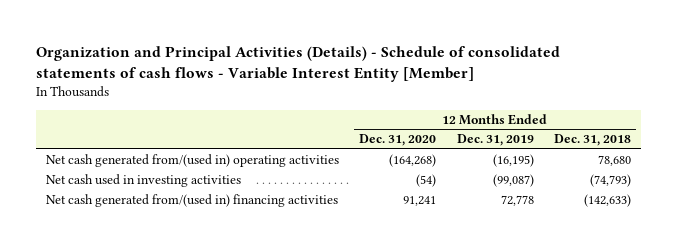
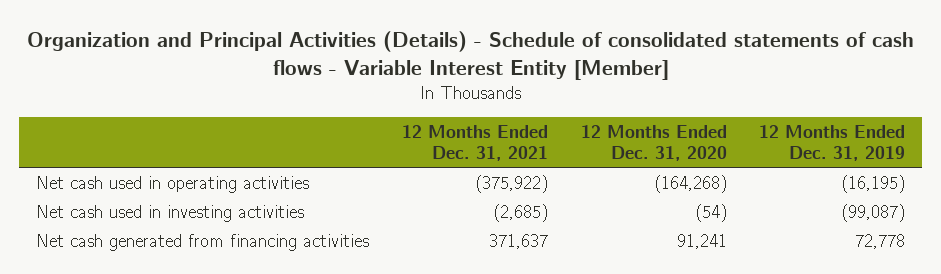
- | 12 Months Ended Dec. 31, 2020 | 12 Months Ended Dec. 31, 2019 | 12 Months Ended Dec. 31, 2018
+ | 12 Months Ended Dec. 31, 2021 | 12 Months Ended Dec. 31, 2020 | 12 Months Ended Dec. 31, 2019
- Net cash generated from/(used in) operating activities | (164,268) | (16,195) | 78,680
+ Net cash used in operating activities | (375,922) | (164,268) | (16,195)
- Net cash generated from/(used in) financing activities | 91,241 | 72,778 | (142,633)
+ Net cash generated from financing activities | 371,637 | 91,241 | 72,778

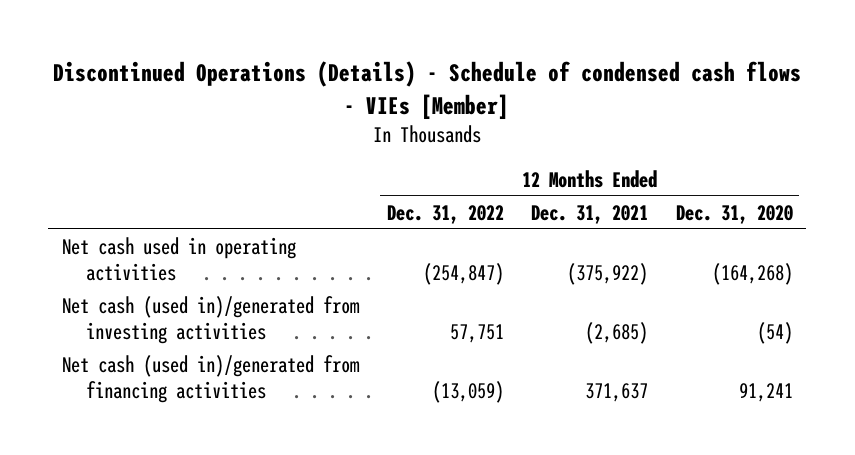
- Organization and Principal Activities (Details) - Schedule of consolidated statements of cash flows - Variable Interest Entity [Member]
+ Discontinued Operations (Details) - Schedule of condensed cash flows - VIEs [Member]
- | 12 Months Ended Dec. 31, 2021 | 12 Months Ended Dec. 31, 2020 | 12 Months Ended Dec. 31, 2019
+ | 12 Months Ended Dec. 31, 2022 | 12 Months Ended Dec. 31, 2021 | 12 Months Ended Dec. 31, 2020
- Net cash used in investing activities | (2,685) | (54) | (99,087)
- Net cash generated from financing activities | 371,637 | 91,241 | 72,778
+ Net cash (used in)/generated from investing activities | 57,751 | (2,685) | (54)
+ Net cash (used in)/generated from financing activities | (13,059) | 371,637 | 91,241

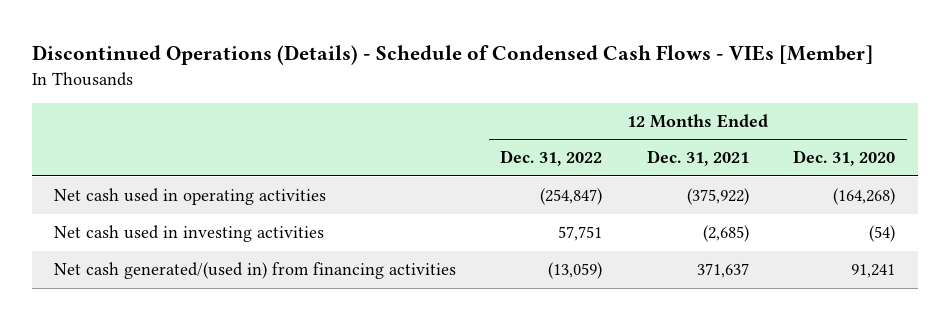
- Discontinued Operations (Details) - Schedule of condensed cash flows - VIEs [Member]
+ Discontinued Operations (Details) - Schedule of Condensed Cash Flows - VIEs [Member]
- Net cash (used in)/generated from investing activities | 57,751 | (2,685) | (54)
- Net cash (used in)/generated from financing activities | (13,059) | 371,637 | 91,241
+ Net cash used in investing activities | 57,751 | (2,685) | (54)
+ Net cash generated/(used in) from financing activities | (13,059) | 371,637 | 91,241

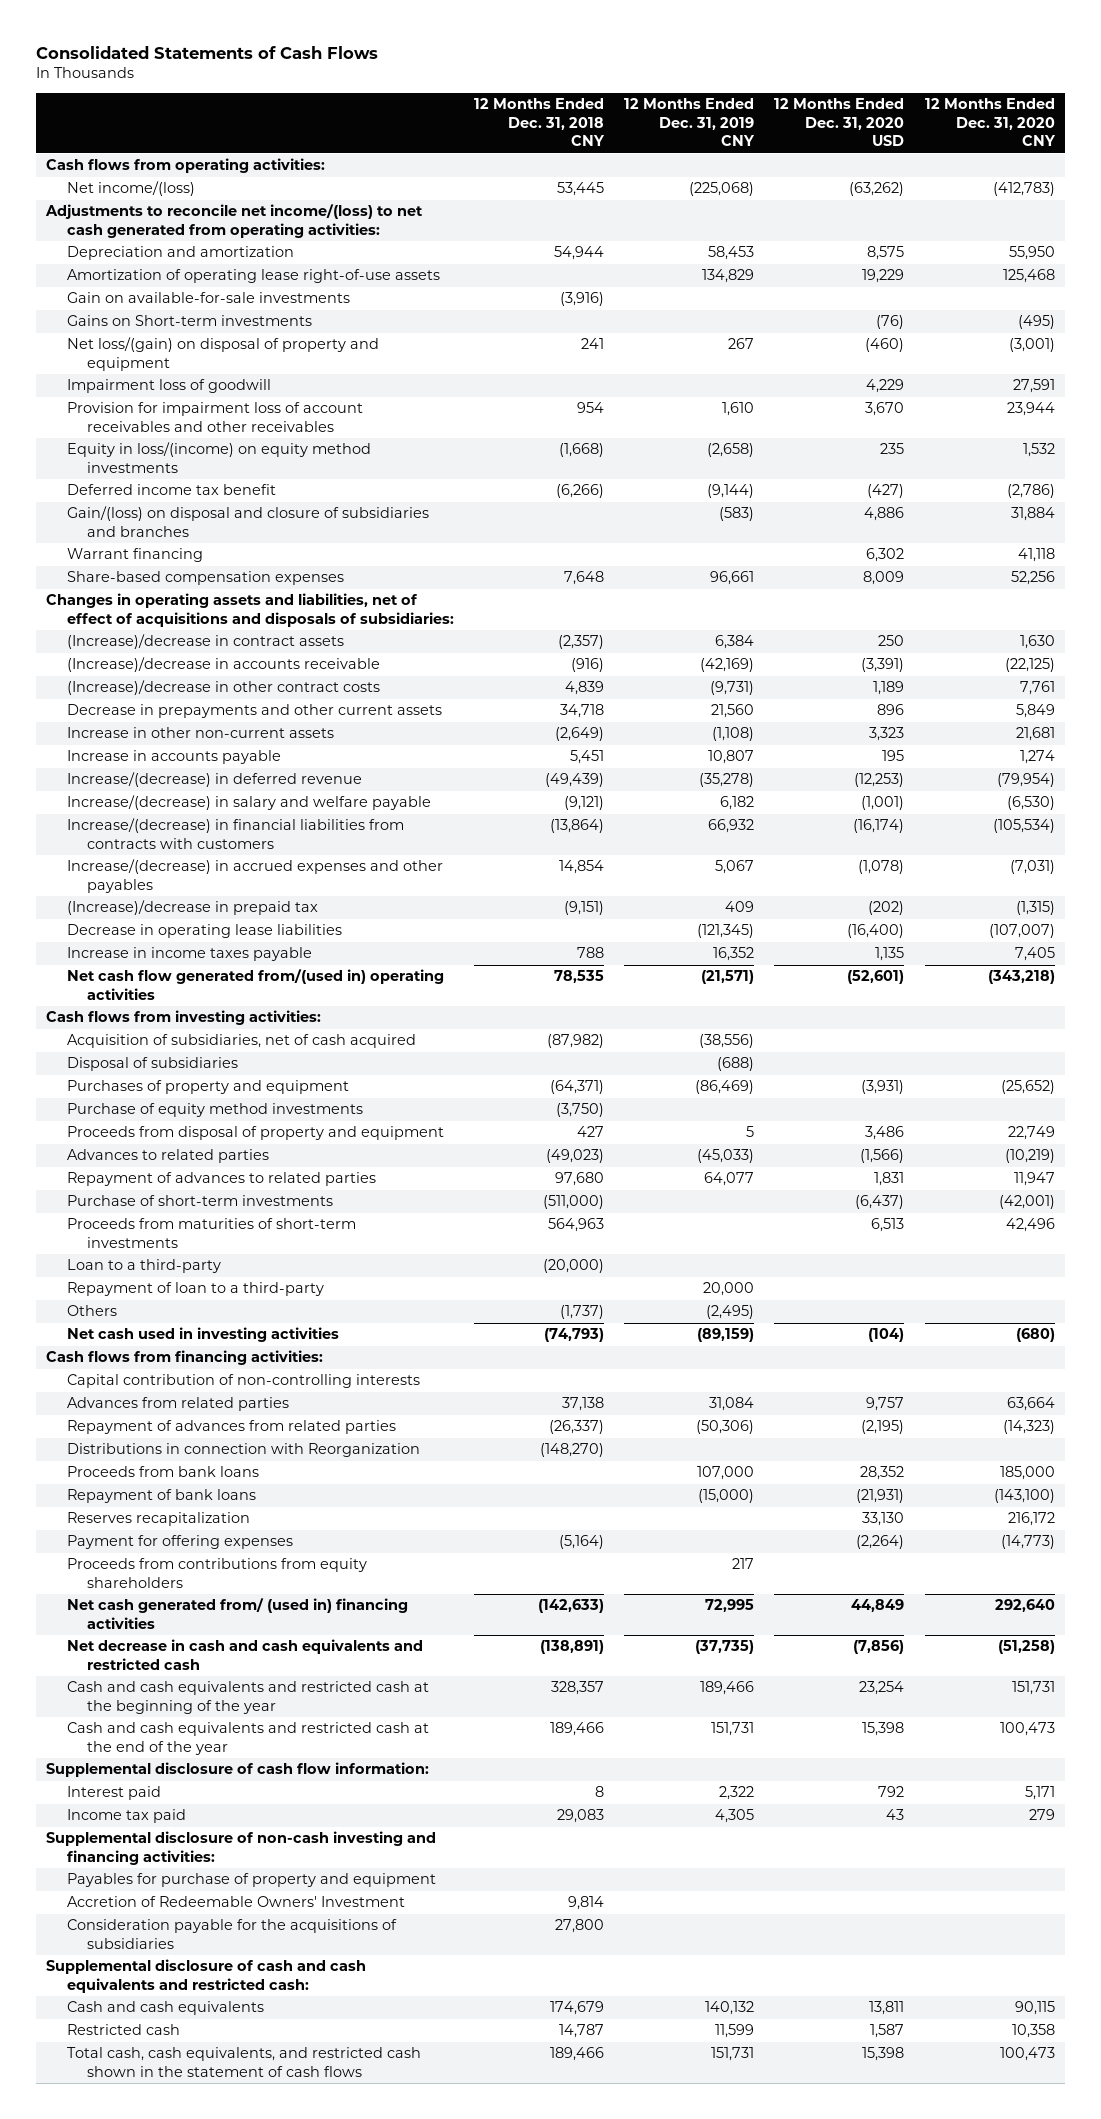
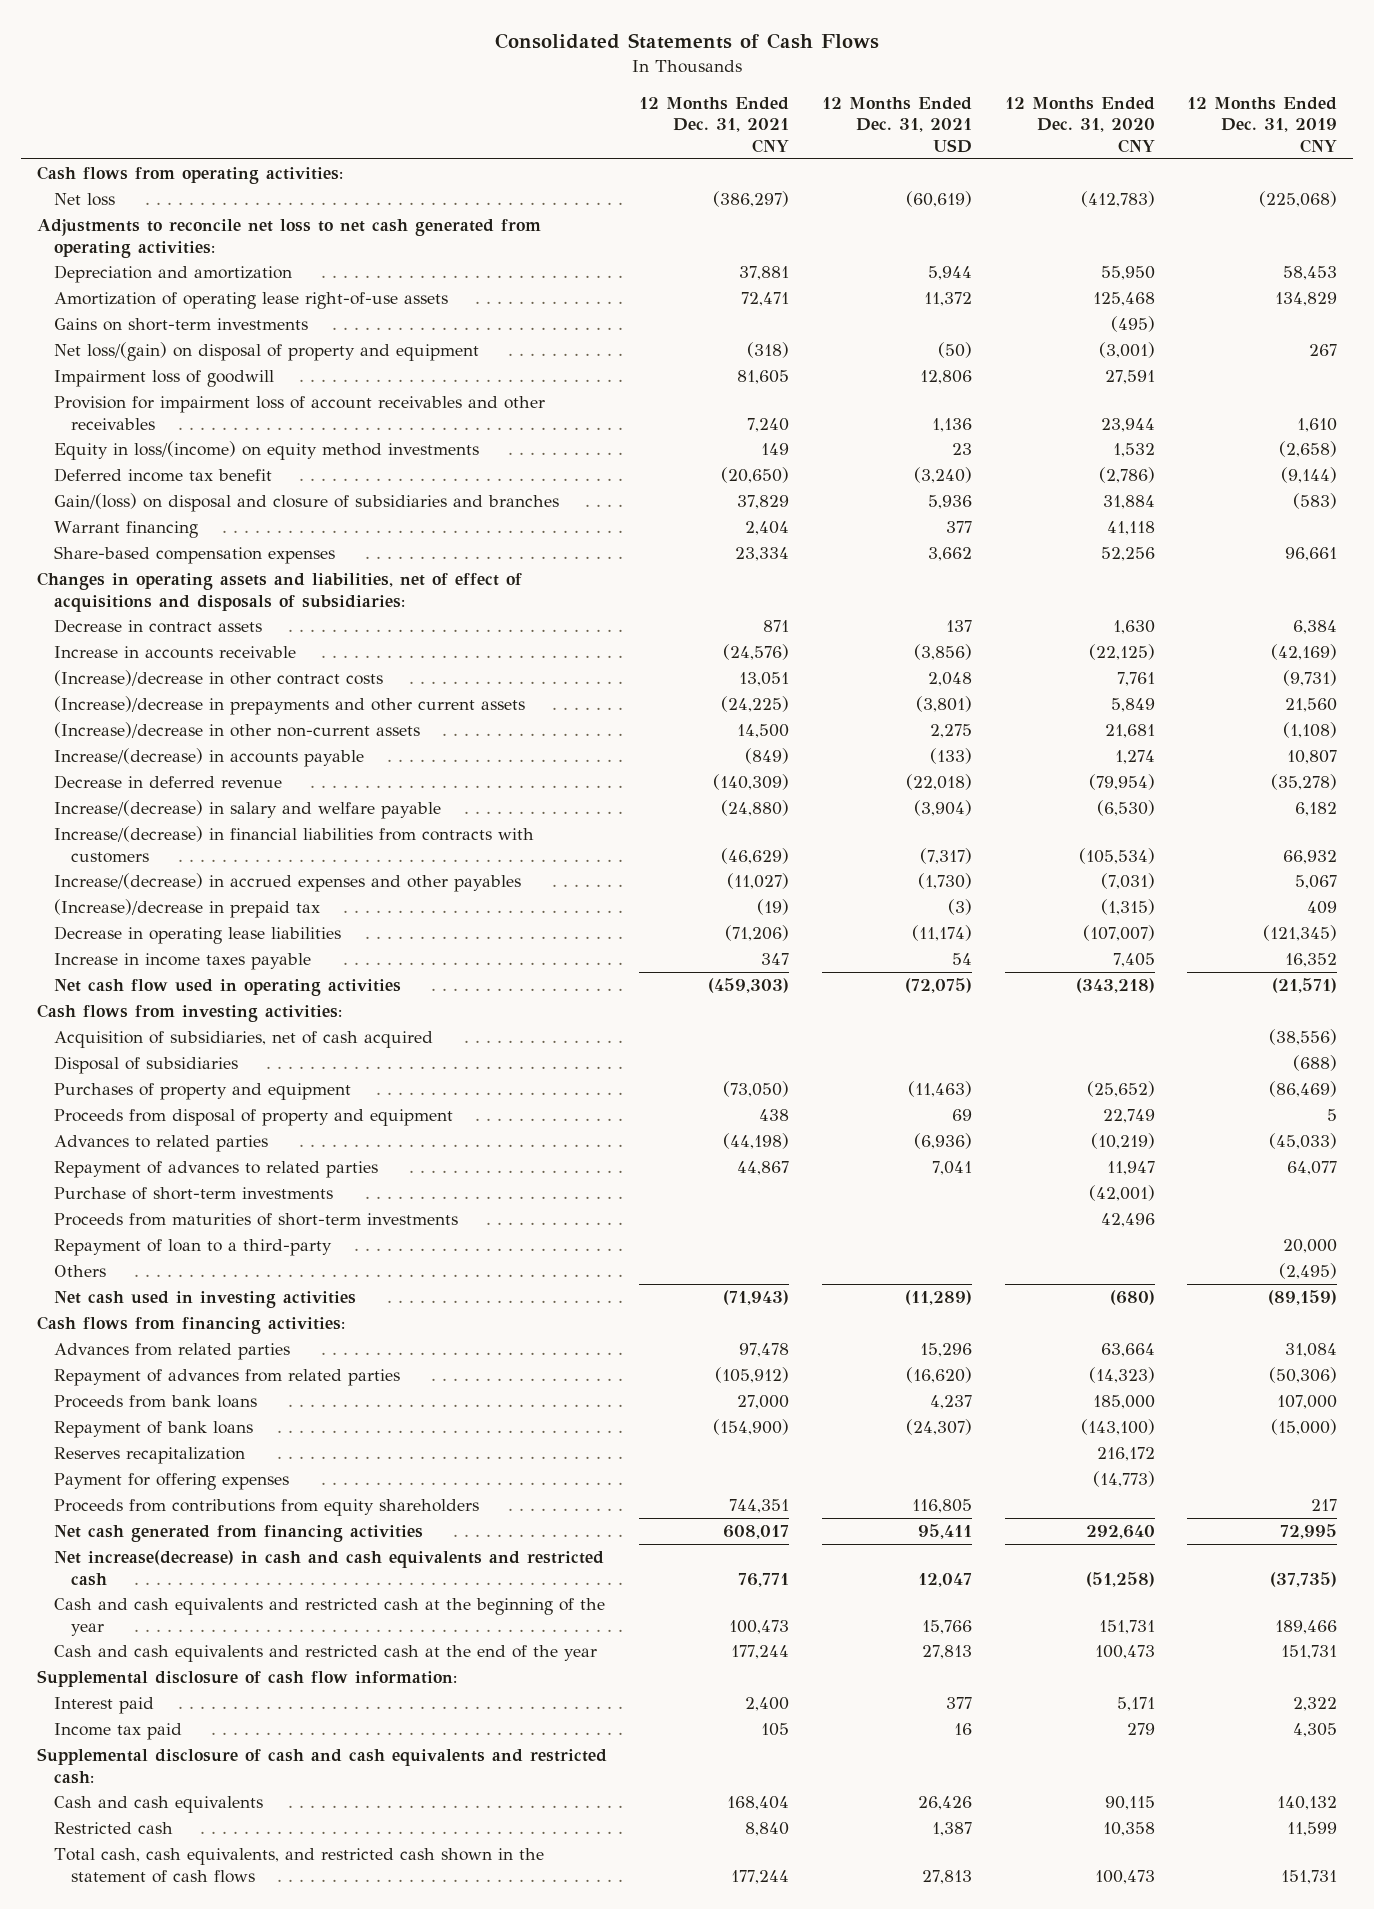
- | 12 Months Ended Dec. 31, 2018 CNY | 12 Months Ended Dec. 31, 2019 CNY | 12 Months Ended Dec. 31, 2020 USD | 12 Months Ended Dec. 31, 2020 CNY
+ | 12 Months Ended Dec. 31, 2021 CNY | 12 Months Ended Dec. 31, 2021 USD | 12 Months Ended Dec. 31, 2020 CNY | 12 Months Ended Dec. 31, 2019 CNY
- Net income/(loss) | 53,445 | (225,068) | (63,262) | (412,783)
- Adjustments to reconcile net income/(loss) to net cash generated from operating activities:
+ Net loss | (386,297) | (60,619) | (412,783) | (225,068)
+ Adjustments to reconcile net loss to net cash generated from operating activities:
- Gain on available-for-sale investments | (3,916) | | |
- Gains on Short-term investments | | | (76) | (495)
+ Gains on short-term investments | | | (495) |
- (Increase)/decrease in contract assets | (2,357) | 6,384 | 250 | 1,630
- (Increase)/decrease in accounts receivable | (916) | (42,169) | (3,391) | (22,125)
+ Decrease in contract assets | 871 | 137 | 1,630 | 6,384
+ Increase in accounts receivable | (24,576) | (3,856) | (22,125) | (42,169)
- Decrease in prepayments and other current assets | 34,718 | 21,560 | 896 | 5,849
- Increase in other non-current assets | (2,649) | (1,108) | 3,323 | 21,681
- Increase in accounts payable | 5,451 | 10,807 | 195 | 1,274
- Increase/(decrease) in deferred revenue | (49,439) | (35,278) | (12,253) | (79,954)
+ (Increase)/decrease in prepayments and other current assets | (24,225) | (3,801) | 5,849 | 21,560
+ (Increase)/decrease in other non-current assets | 14,500 | 2,275 | 21,681 | (1,108)
+ Increase/(decrease) in accounts payable | (849) | (133) | 1,274 | 10,807
+ Decrease in deferred revenue | (140,309) | (22,018) | (79,954) | (35,278)
- Net cash flow generated from/(used in) operating activities | 78,535 | (21,571) | (52,601) | (343,218)
+ Net cash flow used in operating activities | (459,303) | (72,075) | (343,218) | (21,571)
- Purchase of equity method investments | (3,750) | | |
- Loan to a third-party | (20,000) | | |
- Capital contribution of non-controlling interests
- Distributions in connection with Reorganization | (148,270) | | |
- Net cash generated from/ (used in) financing activities | (142,633) | 72,995 | 44,849 | 292,640
- Net decrease in cash and cash equivalents and restricted cash | (138,891) | (37,735) | (7,856) | (51,258)
+ Net cash generated from financing activities | 608,017 | 95,411 | 292,640 | 72,995
+ Net increase(decrease) in cash and cash equivalents and restricted cash | 76,771 | 12,047 | (51,258) | (37,735)
- Supplemental disclosure of non-cash investing and financing activities:
- Payables for purchase of property and equipment
- Accretion of Redeemable Owners' Investment | 9,814 | | |
- Consideration payable for the acquisitions of subsidiaries | 27,800 | | |

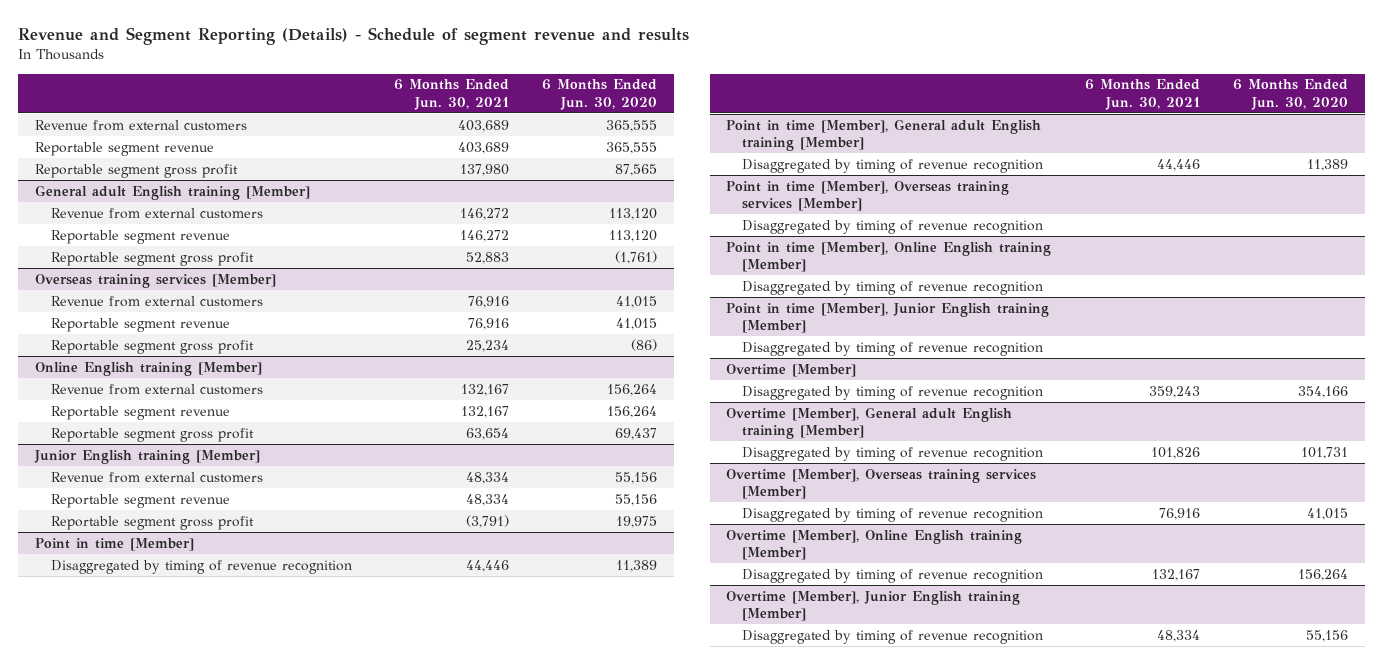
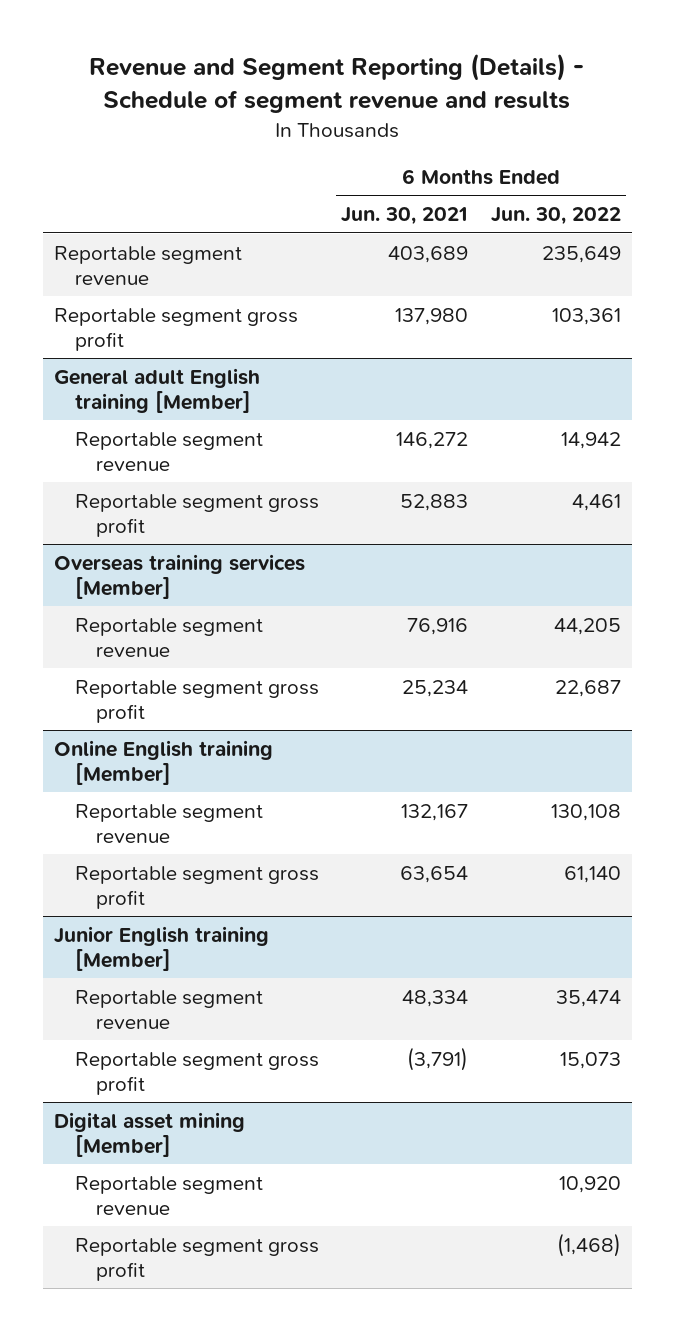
- | 6 Months Ended Jun. 30, 2021 | 6 Months Ended Jun. 30, 2020
+ | 6 Months Ended Jun. 30, 2021 | 6 Months Ended Jun. 30, 2022
- Revenue from external customers | 403,689 | 365,555
@ General adult English training [Member]
- Revenue from external customers | 146,272 | 113,120
@ Overseas training services [Member]
- Revenue from external customers | 76,916 | 41,015
@ Online English training [Member]
- Revenue from external customers | 132,167 | 156,264
@ Junior English training [Member]
- Revenue from external customers | 48,334 | 55,156
- Point in time [Member]
- Disaggregated by timing of revenue recognition | 44,446 | 11,389
- Point in time [Member], General adult English training [Member]
- Disaggregated by timing of revenue recognition | 44,446 | 11,389
- Point in time [Member], Overseas training services [Member]
- Disaggregated by timing of revenue recognition
- Point in time [Member], Online English training [Member]
- Disaggregated by timing of revenue recognition
- Point in time [Member], Junior English training [Member]
- Disaggregated by timing of revenue recognition
- Overtime [Member]
- Disaggregated by timing of revenue recognition | 359,243 | 354,166
- Overtime [Member], General adult English training [Member]
- Disaggregated by timing of revenue recognition | 101,826 | 101,731
- Overtime [Member], Overseas training services [Member]
- Disaggregated by timing of revenue recognition | 76,916 | 41,015
- Overtime [Member], Online English training [Member]
- Disaggregated by timing of revenue recognition | 132,167 | 156,264
- Overtime [Member], Junior English training [Member]
- Disaggregated by timing of revenue recognition | 48,334 | 55,156
+ Digital asset mining [Member]
+ Reportable segment revenue | | 10,920
+ Reportable segment gross profit | | (1,468)

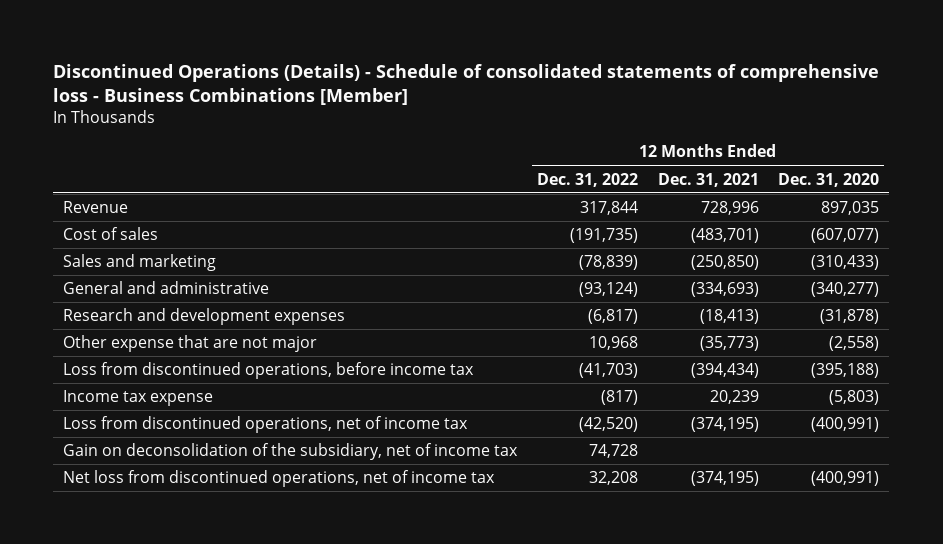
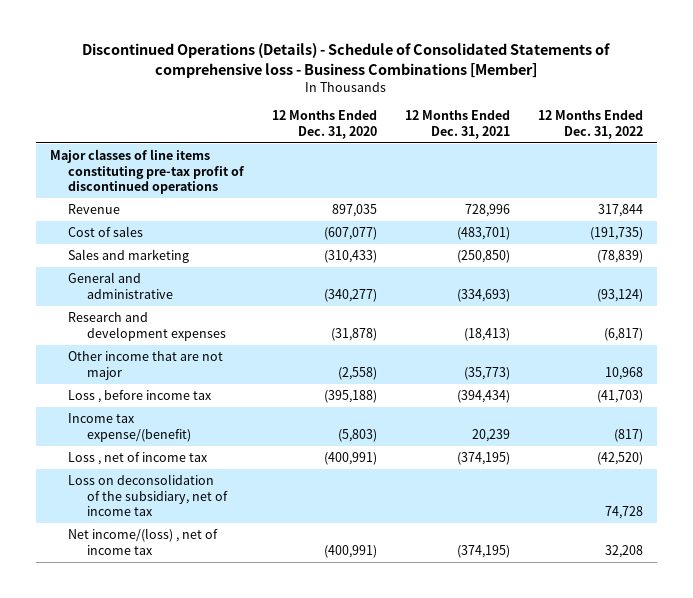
- Discontinued Operations (Details) - Schedule of consolidated statements of comprehensive loss - Business Combinations [Member]
+ Discontinued Operations (Details) - Schedule of Consolidated Statements of comprehensive loss - Business Combinations [Member]
- | 12 Months Ended Dec. 31, 2022 | 12 Months Ended Dec. 31, 2021 | 12 Months Ended Dec. 31, 2020
+ | 12 Months Ended Dec. 31, 2020 | 12 Months Ended Dec. 31, 2021 | 12 Months Ended Dec. 31, 2022
+ Major classes of line items constituting pre-tax profit of discontinued operations
- Other expense that are not major | 10,968 | (35,773) | (2,558)
- Loss from discontinued operations, before income tax | (41,703) | (394,434) | (395,188)
- Income tax expense | (817) | 20,239 | (5,803)
- Loss from discontinued operations, net of income tax | (42,520) | (374,195) | (400,991)
- Gain on deconsolidation of the subsidiary, net of income tax | 74,728 | |
- Net loss from discontinued operations, net of income tax | 32,208 | (374,195) | (400,991)
+ Other income that are not major | (2,558) | (35,773) | 10,968
+ Loss , before income tax | (395,188) | (394,434) | (41,703)
+ Income tax expense/(benefit) | (5,803) | 20,239 | (817)
+ Loss , net of income tax | (400,991) | (374,195) | (42,520)
+ Loss on deconsolidation of the subsidiary, net of income tax | | | 74,728
+ Net income/(loss) , net of income tax | (400,991) | (374,195) | 32,208

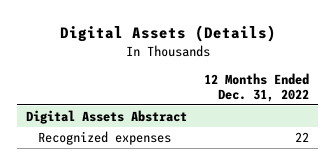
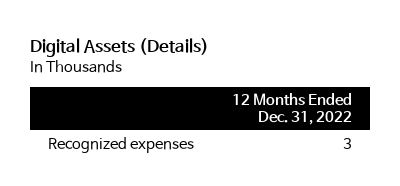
- Digital Assets Abstract
- Recognized expenses | 22
+ Recognized expenses | 3

